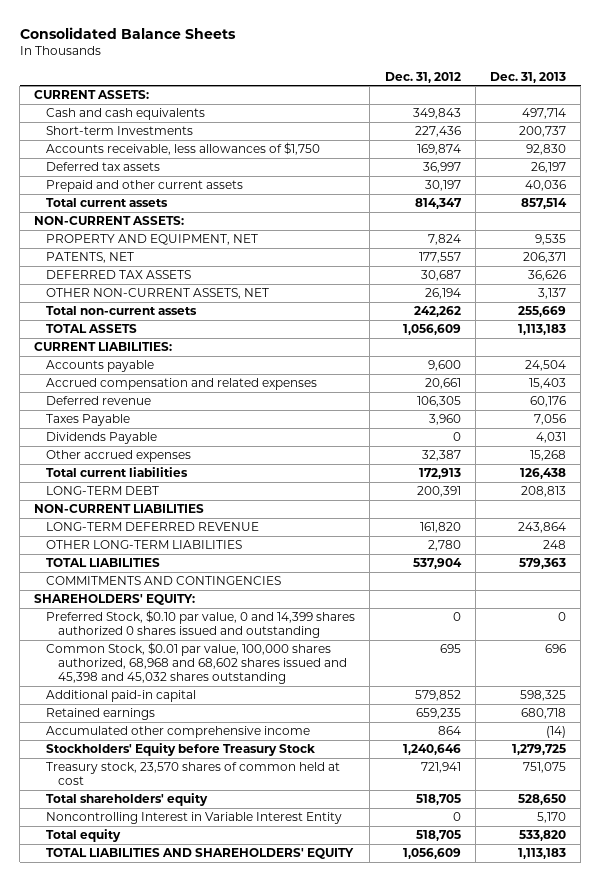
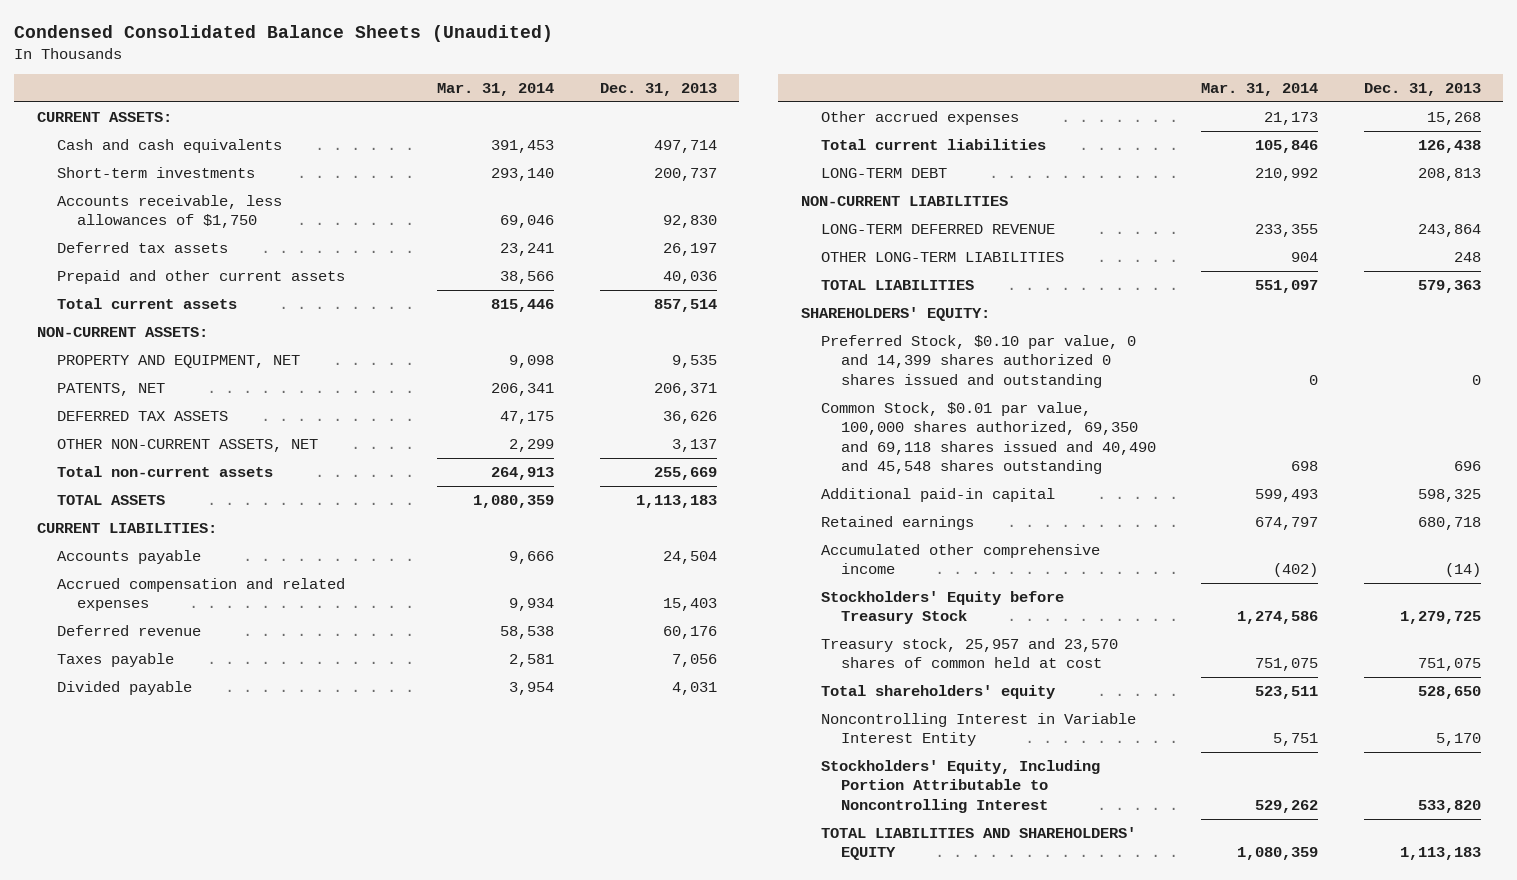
- Consolidated Balance Sheets
+ Condensed Consolidated Balance Sheets (Unaudited)
- | Dec. 31, 2012 | Dec. 31, 2013
+ | Mar. 31, 2014 | Dec. 31, 2013
- Short-term Investments | 227,436 | 200,737
+ Short-term investments | 293,140 | 200,737
- Taxes Payable | 3,960 | 7,056
- Dividends Payable | 0 | 4,031
+ Taxes payable | 2,581 | 7,056
+ Divided payable | 3,954 | 4,031
- COMMITMENTS AND CONTINGENCIES
- Common Stock, $0.01 par value, 100,000 shares authorized, 68,968 and 68,602 shares issued and 45,398 and 45,032 shares outstanding | 695 | 696
+ Common Stock, $0.01 par value, 100,000 shares authorized, 69,350 and 69,118 shares issued and 40,490 and 45,548 shares outstanding | 698 | 696
- Treasury stock, 23,570 shares of common held at cost | 721,941 | 751,075
+ Treasury stock, 25,957 and 23,570 shares of common held at cost | 751,075 | 751,075
- Total equity | 518,705 | 533,820
+ Stockholders' Equity, Including Portion Attributable to Noncontrolling Interest | 529,262 | 533,820

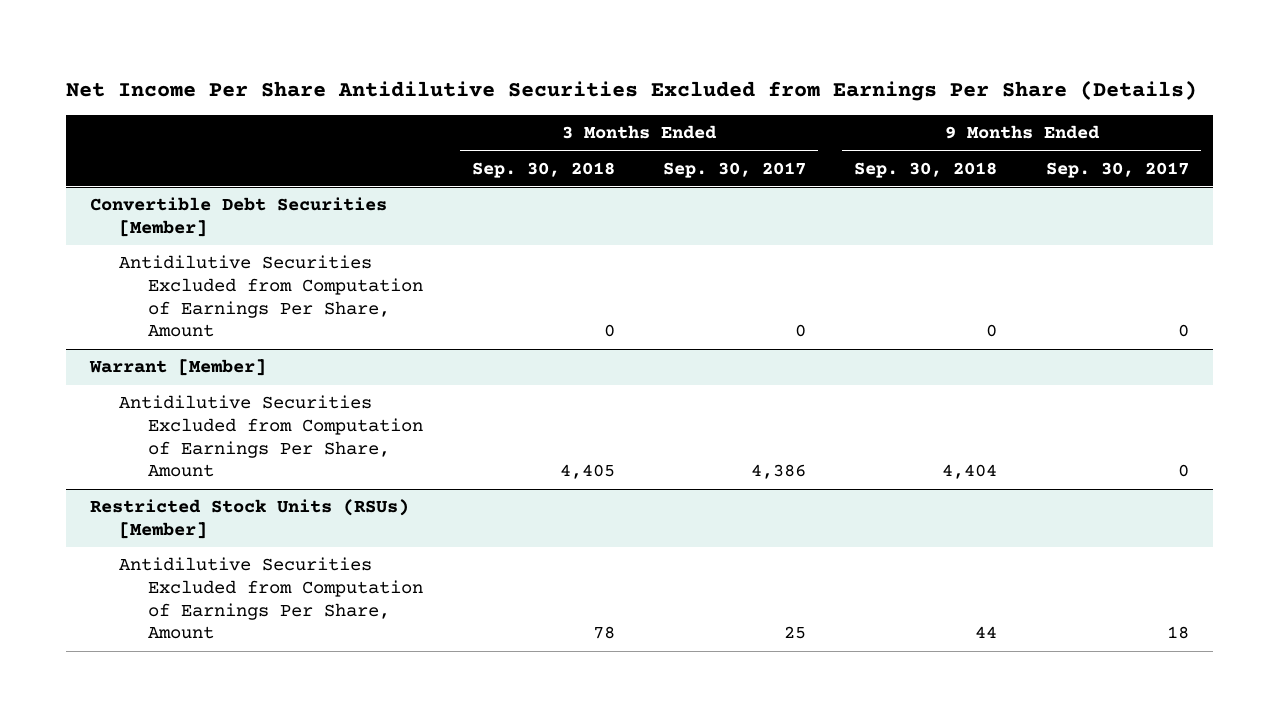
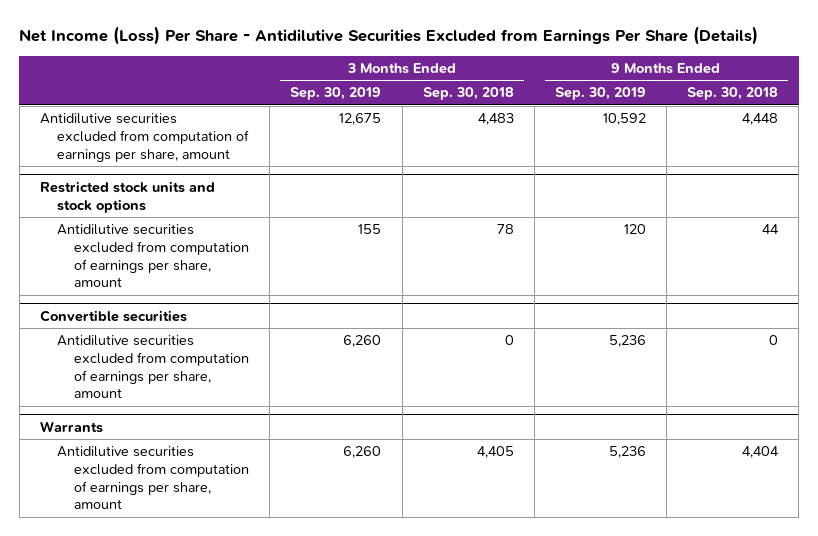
- Net Income Per Share Antidilutive Securities Excluded from Earnings Per Share (Details)
+ Net Income (Loss) Per Share - Antidilutive Securities Excluded from Earnings Per Share (Details)
- | 3 Months Ended Sep. 30, 2018 | 3 Months Ended Sep. 30, 2017 | 9 Months Ended Sep. 30, 2018 | 9 Months Ended Sep. 30, 2017
+ | 3 Months Ended Sep. 30, 2019 | 3 Months Ended Sep. 30, 2018 | 9 Months Ended Sep. 30, 2019 | 9 Months Ended Sep. 30, 2018
- Convertible Debt Securities [Member]
- Antidilutive Securities Excluded from Computation of Earnings Per Share, Amount | 0 | 0 | 0 | 0
- Warrant [Member]
- Antidilutive Securities Excluded from Computation of Earnings Per Share, Amount | 4,405 | 4,386 | 4,404 | 0
- Restricted Stock Units (RSUs) [Member]
- Antidilutive Securities Excluded from Computation of Earnings Per Share, Amount | 78 | 25 | 44 | 18
+ Antidilutive securities excluded from computation of earnings per share, amount | 12,675 | 4,483 | 10,592 | 4,448
+ Restricted stock units and stock options
+ Antidilutive securities excluded from computation of earnings per share, amount | 155 | 78 | 120 | 44
+ Convertible securities
+ Antidilutive securities excluded from computation of earnings per share, amount | 6,260 | 0 | 5,236 | 0
+ Warrants
+ Antidilutive securities excluded from computation of earnings per share, amount | 6,260 | 4,405 | 5,236 | 4,404

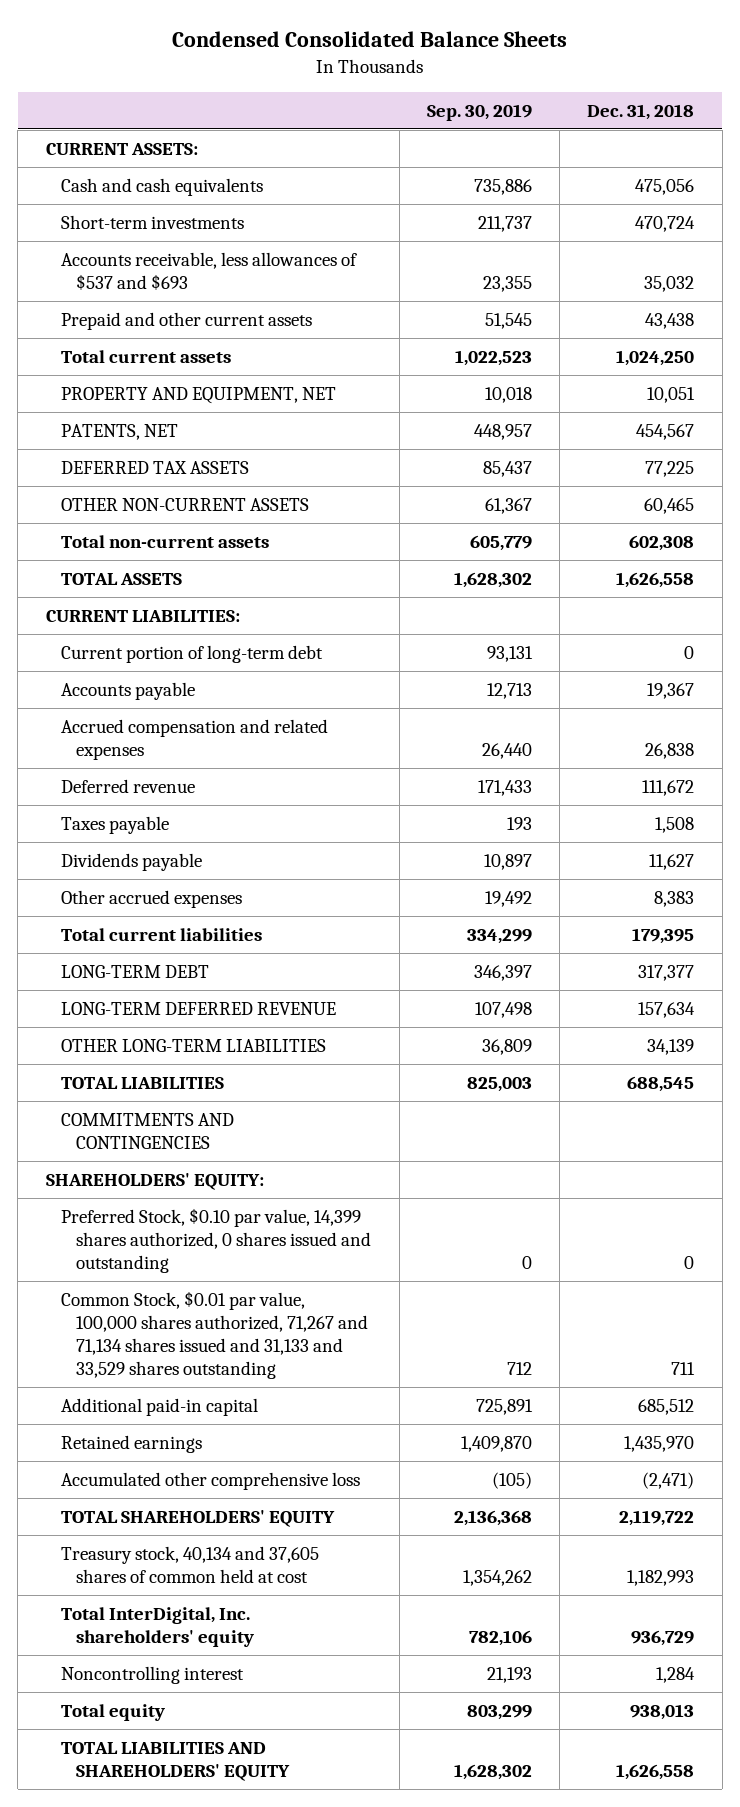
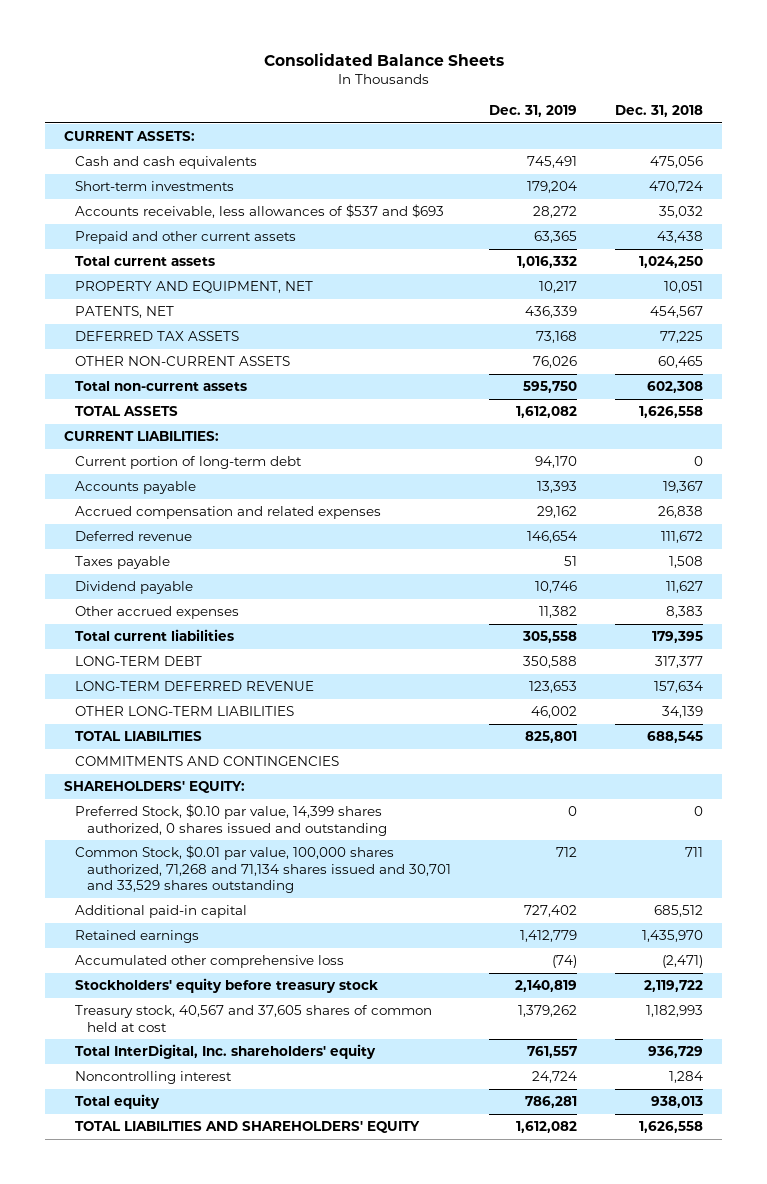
- Condensed Consolidated Balance Sheets
+ Consolidated Balance Sheets
- | Sep. 30, 2019 | Dec. 31, 2018
+ | Dec. 31, 2019 | Dec. 31, 2018
- Dividends payable | 10,897 | 11,627
+ Dividend payable | 10,746 | 11,627
- Common Stock, $0.01 par value, 100,000 shares authorized, 71,267 and 71,134 shares issued and 31,133 and 33,529 shares outstanding | 712 | 711
+ Common Stock, $0.01 par value, 100,000 shares authorized, 71,268 and 71,134 shares issued and 30,701 and 33,529 shares outstanding | 712 | 711
- TOTAL SHAREHOLDERS' EQUITY | 2,136,368 | 2,119,722
- Treasury stock, 40,134 and 37,605 shares of common held at cost | 1,354,262 | 1,182,993
+ Stockholders' equity before treasury stock | 2,140,819 | 2,119,722
+ Treasury stock, 40,567 and 37,605 shares of common held at cost | 1,379,262 | 1,182,993

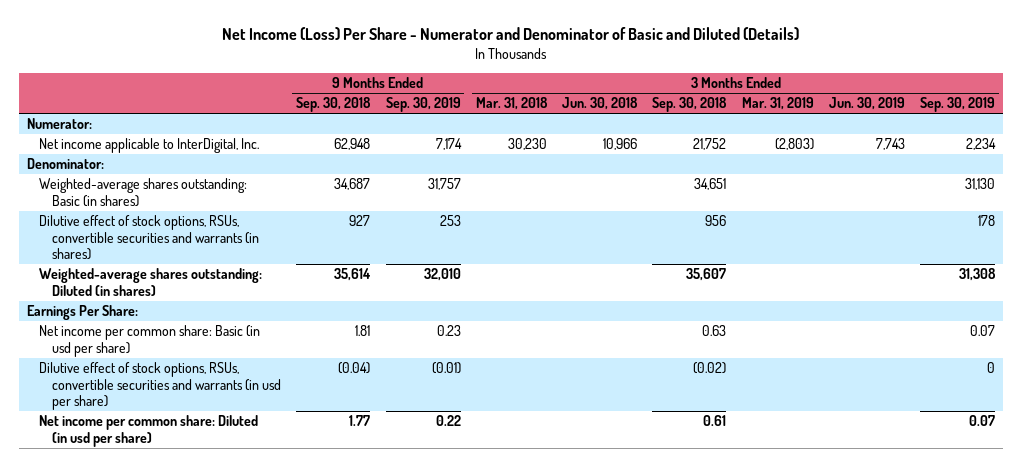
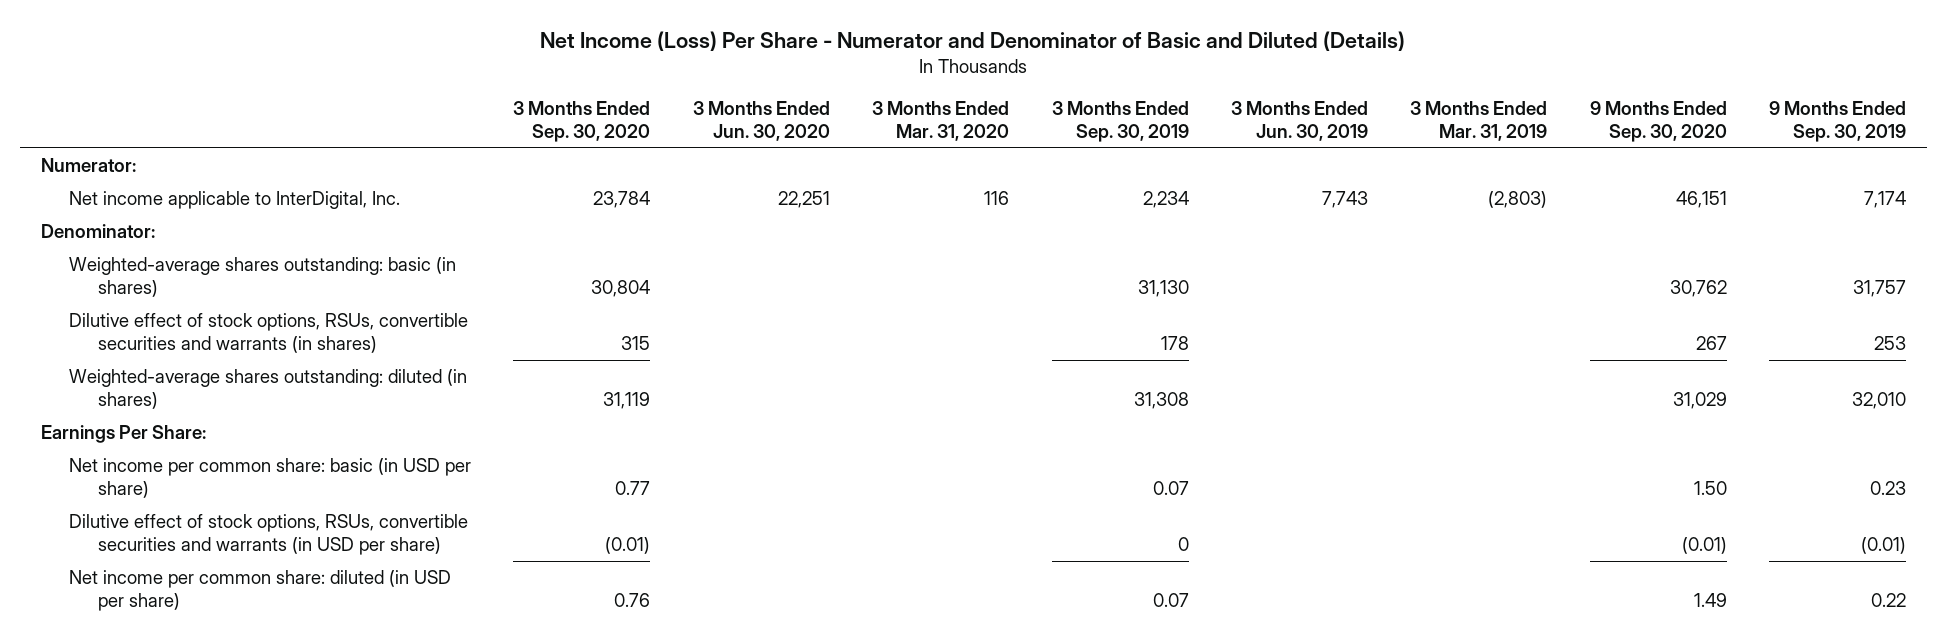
- | 9 Months Ended Sep. 30, 2018 | 9 Months Ended Sep. 30, 2019 | 3 Months Ended Mar. 31, 2018 | 3 Months Ended Jun. 30, 2018 | 3 Months Ended Sep. 30, 2018 | 3 Months Ended Mar. 31, 2019 | 3 Months Ended Jun. 30, 2019 | 3 Months Ended Sep. 30, 2019
+ | 3 Months Ended Sep. 30, 2020 | 3 Months Ended Jun. 30, 2020 | 3 Months Ended Mar. 31, 2020 | 3 Months Ended Sep. 30, 2019 | 3 Months Ended Jun. 30, 2019 | 3 Months Ended Mar. 31, 2019 | 9 Months Ended Sep. 30, 2020 | 9 Months Ended Sep. 30, 2019
- Weighted-average shares outstanding: Basic (in shares) | 34,687 | 31,757 | | | 34,651 | | | 31,130
+ Weighted-average shares outstanding: basic (in shares) | 30,804 | | | 31,130 | | | 30,762 | 31,757
- Weighted-average shares outstanding: Diluted (in shares) | 35,614 | 32,010 | | | 35,607 | | | 31,308
+ Weighted-average shares outstanding: diluted (in shares) | 31,119 | | | 31,308 | | | 31,029 | 32,010
- Net income per common share: Basic (in usd per share) | 1.81 | 0.23 | | | 0.63 | | | 0.07
- Dilutive effect of stock options, RSUs, convertible securities and warrants (in usd per share) | (0.04) | (0.01) | | | (0.02) | | | 0
- Net income per common share: Diluted (in usd per share) | 1.77 | 0.22 | | | 0.61 | | | 0.07
+ Net income per common share: basic (in USD per share) | 0.77 | | | 0.07 | | | 1.50 | 0.23
+ Dilutive effect of stock options, RSUs, convertible securities and warrants (in USD per share) | (0.01) | | | 0 | | | (0.01) | (0.01)
+ Net income per common share: diluted (in USD per share) | 0.76 | | | 0.07 | | | 1.49 | 0.22

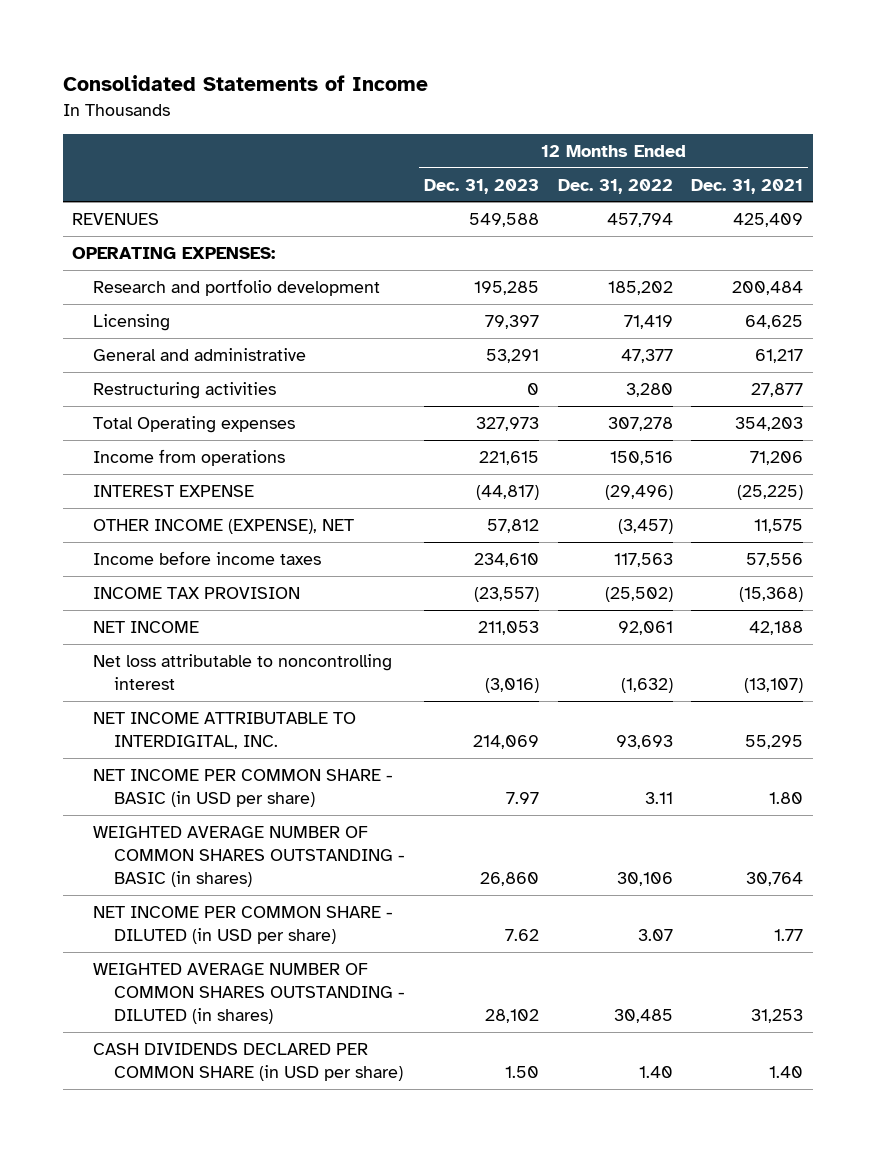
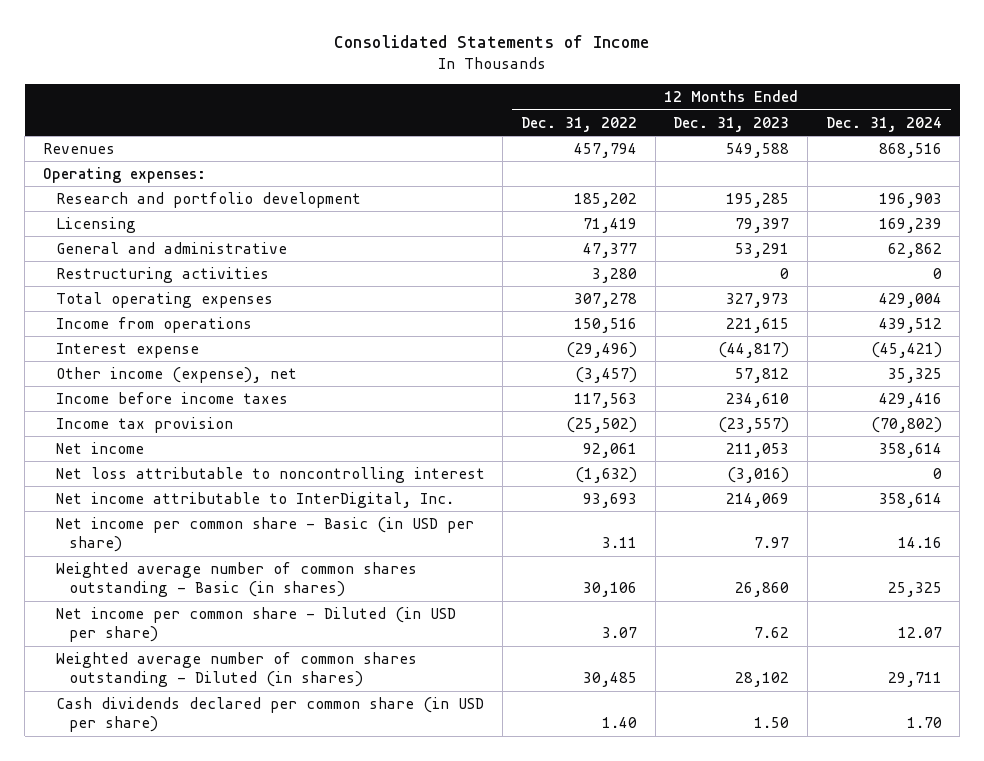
- | 12 Months Ended Dec. 31, 2023 | 12 Months Ended Dec. 31, 2022 | 12 Months Ended Dec. 31, 2021
+ | 12 Months Ended Dec. 31, 2022 | 12 Months Ended Dec. 31, 2023 | 12 Months Ended Dec. 31, 2024
- REVENUES | 549,588 | 457,794 | 425,409
- OPERATING EXPENSES:
+ Revenues | 457,794 | 549,588 | 868,516
+ Operating expenses:
- Total Operating expenses | 327,973 | 307,278 | 354,203
+ Total operating expenses | 307,278 | 327,973 | 429,004
- INTEREST EXPENSE | (44,817) | (29,496) | (25,225)
- OTHER INCOME (EXPENSE), NET | 57,812 | (3,457) | 11,575
+ Interest expense | (29,496) | (44,817) | (45,421)
+ Other income (expense), net | (3,457) | 57,812 | 35,325
- INCOME TAX PROVISION | (23,557) | (25,502) | (15,368)
- NET INCOME | 211,053 | 92,061 | 42,188
+ Income tax provision | (25,502) | (23,557) | (70,802)
+ Net income | 92,061 | 211,053 | 358,614
- NET INCOME ATTRIBUTABLE TO INTERDIGITAL, INC. | 214,069 | 93,693 | 55,295
- NET INCOME PER COMMON SHARE - BASIC (in USD per share) | 7.97 | 3.11 | 1.80
- WEIGHTED AVERAGE NUMBER OF COMMON SHARES OUTSTANDING - BASIC (in shares) | 26,860 | 30,106 | 30,764
- NET INCOME PER COMMON SHARE - DILUTED (in USD per share) | 7.62 | 3.07 | 1.77
- WEIGHTED AVERAGE NUMBER OF COMMON SHARES OUTSTANDING - DILUTED (in shares) | 28,102 | 30,485 | 31,253
- CASH DIVIDENDS DECLARED PER COMMON SHARE (in USD per share) | 1.50 | 1.40 | 1.40
+ Net income attributable to InterDigital, Inc. | 93,693 | 214,069 | 358,614
+ Net income per common share - Basic (in USD per share) | 3.11 | 7.97 | 14.16
+ Weighted average number of common shares outstanding - Basic (in shares) | 30,106 | 26,860 | 25,325
+ Net income per common share - Diluted (in USD per share) | 3.07 | 7.62 | 12.07
+ Weighted average number of common shares outstanding - Diluted (in shares) | 30,485 | 28,102 | 29,711
+ Cash dividends declared per common share (in USD per share) | 1.40 | 1.50 | 1.70

